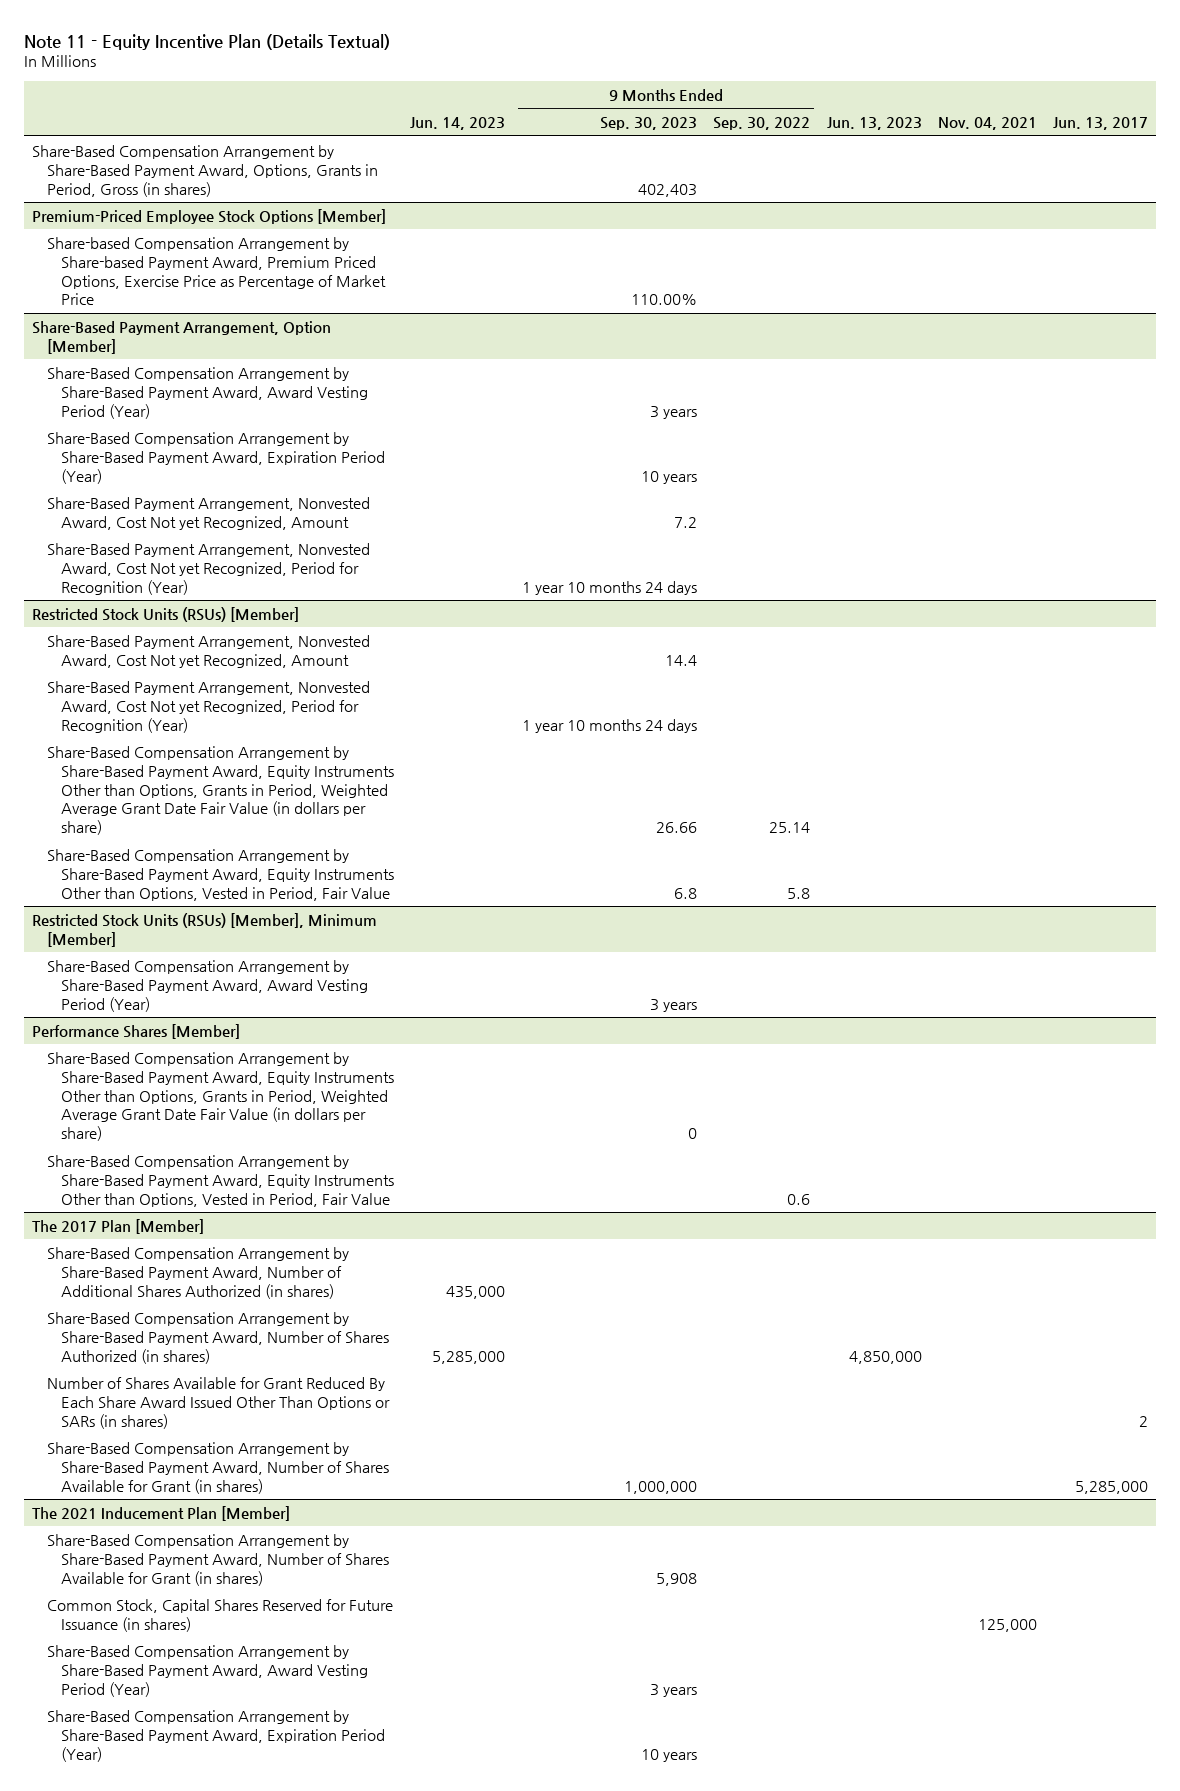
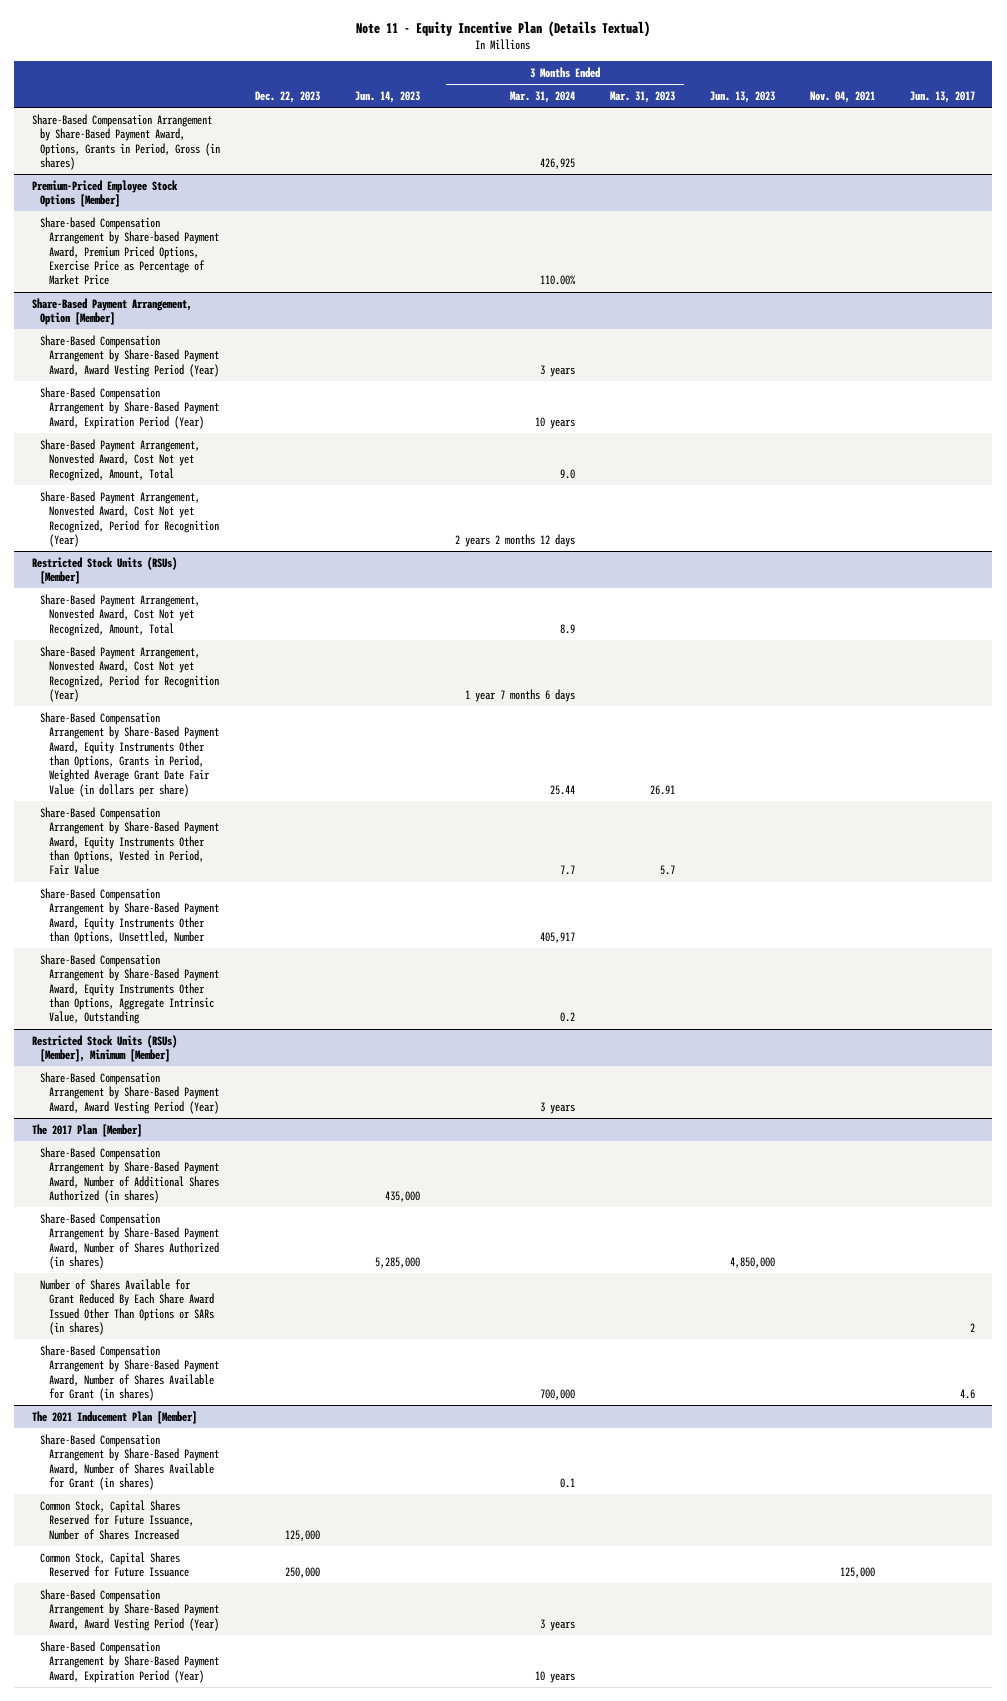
- | Jun. 14, 2023 | 9 Months Ended Sep. 30, 2023 | 9 Months Ended Sep. 30, 2022 | Jun. 13, 2023 | Nov. 04, 2021 | Jun. 13, 2017
+ | Dec. 22, 2023 | Jun. 14, 2023 | 3 Months Ended Mar. 31, 2024 | 3 Months Ended Mar. 31, 2023 | Jun. 13, 2023 | Nov. 04, 2021 | Jun. 13, 2017
@ Share-Based Payment Arrangement, Option [Member]
- Share-Based Payment Arrangement, Nonvested Award, Cost Not yet Recognized, Amount | | 7.2 | | | |
+ Share-Based Payment Arrangement, Nonvested Award, Cost Not yet Recognized, Amount, Total | | | 9.0 | | | |
@ Restricted Stock Units (RSUs) [Member]
- Share-Based Payment Arrangement, Nonvested Award, Cost Not yet Recognized, Amount | | 14.4 | | | |
+ Share-Based Payment Arrangement, Nonvested Award, Cost Not yet Recognized, Amount, Total | | | 8.9 | | | |
+ Share-Based Compensation Arrangement by Share-Based Payment Award, Equity Instruments Other than Options, Unsettled, Number | | | 405,917 | | | |
+ Share-Based Compensation Arrangement by Share-Based Payment Award, Equity Instruments Other than Options, Aggregate Intrinsic Value, Outstanding | | | 0.2 | | | |
- Performance Shares [Member]
- Share-Based Compensation Arrangement by Share-Based Payment Award, Equity Instruments Other than Options, Grants in Period, Weighted Average Grant Date Fair Value (in dollars per share) | | 0 | | | |
- Share-Based Compensation Arrangement by Share-Based Payment Award, Equity Instruments Other than Options, Vested in Period, Fair Value | | | 0.6 | | |
@ The 2017 Plan [Member]
- Share-Based Compensation Arrangement by Share-Based Payment Award, Number of Shares Available for Grant (in shares) | | 1,000,000 | | | | 5,285,000
+ Share-Based Compensation Arrangement by Share-Based Payment Award, Number of Shares Available for Grant (in shares) | | | 700,000 | | | | 4.6
@ The 2021 Inducement Plan [Member]
- Common Stock, Capital Shares Reserved for Future Issuance (in shares) | | | | | 125,000 |
+ Common Stock, Capital Shares Reserved for Future Issuance, Number of Shares Increased | 125,000 | | | | | |
+ Common Stock, Capital Shares Reserved for Future Issuance | 250,000 | | | | | 125,000 |

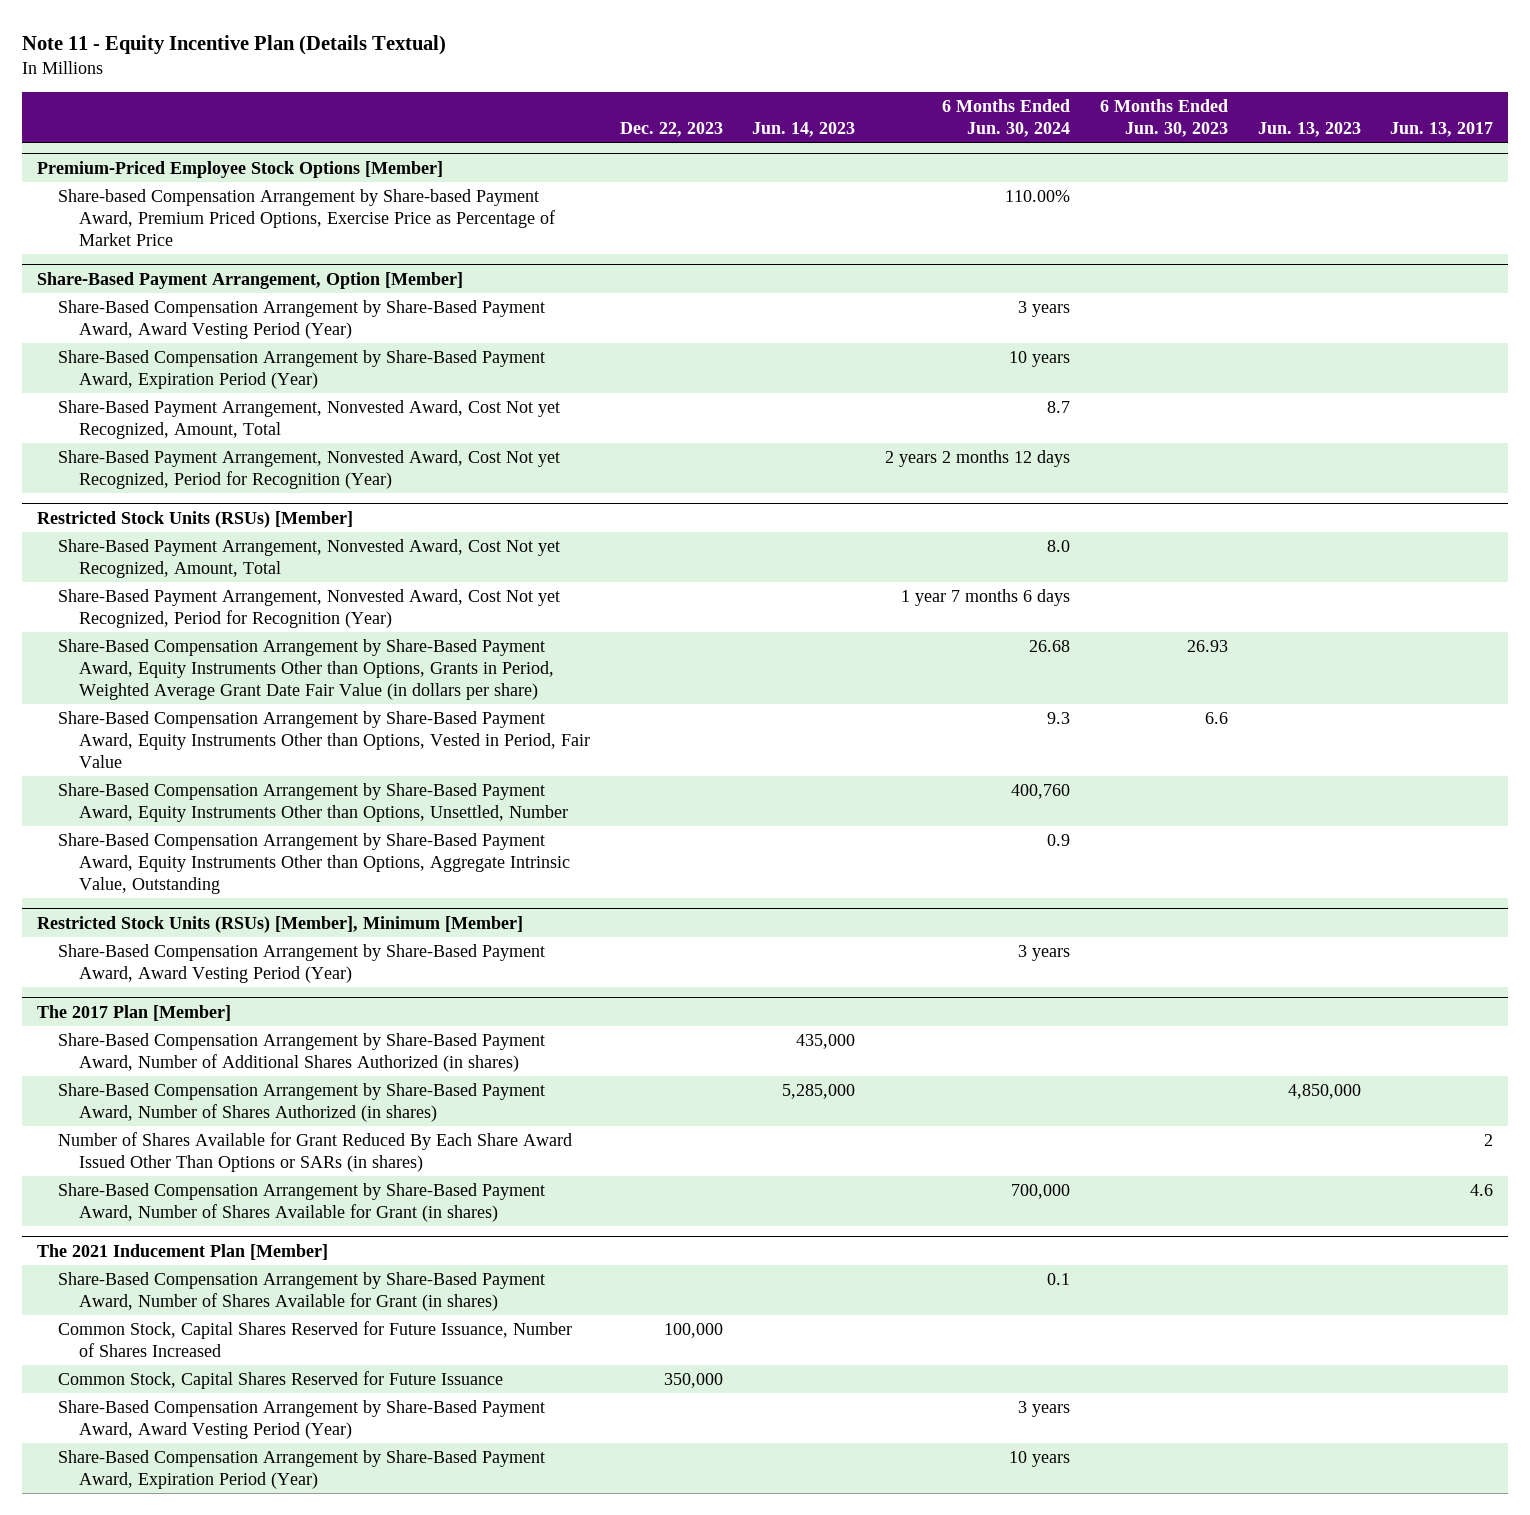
- | Dec. 22, 2023 | Jun. 14, 2023 | 3 Months Ended Mar. 31, 2024 | 3 Months Ended Mar. 31, 2023 | Jun. 13, 2023 | Nov. 04, 2021 | Jun. 13, 2017
+ | Dec. 22, 2023 | Jun. 14, 2023 | 6 Months Ended Jun. 30, 2024 | 6 Months Ended Jun. 30, 2023 | Jun. 13, 2023 | Jun. 13, 2017
- Share-Based Compensation Arrangement by Share-Based Payment Award, Options, Grants in Period, Gross (in shares) | | | 426,925 | | | |
@ The 2021 Inducement Plan [Member]
- Common Stock, Capital Shares Reserved for Future Issuance, Number of Shares Increased | 125,000 | | | | | |
- Common Stock, Capital Shares Reserved for Future Issuance | 250,000 | | | | | 125,000 |
+ Common Stock, Capital Shares Reserved for Future Issuance, Number of Shares Increased | 100,000 | | | | |
+ Common Stock, Capital Shares Reserved for Future Issuance | 350,000 | | | | |

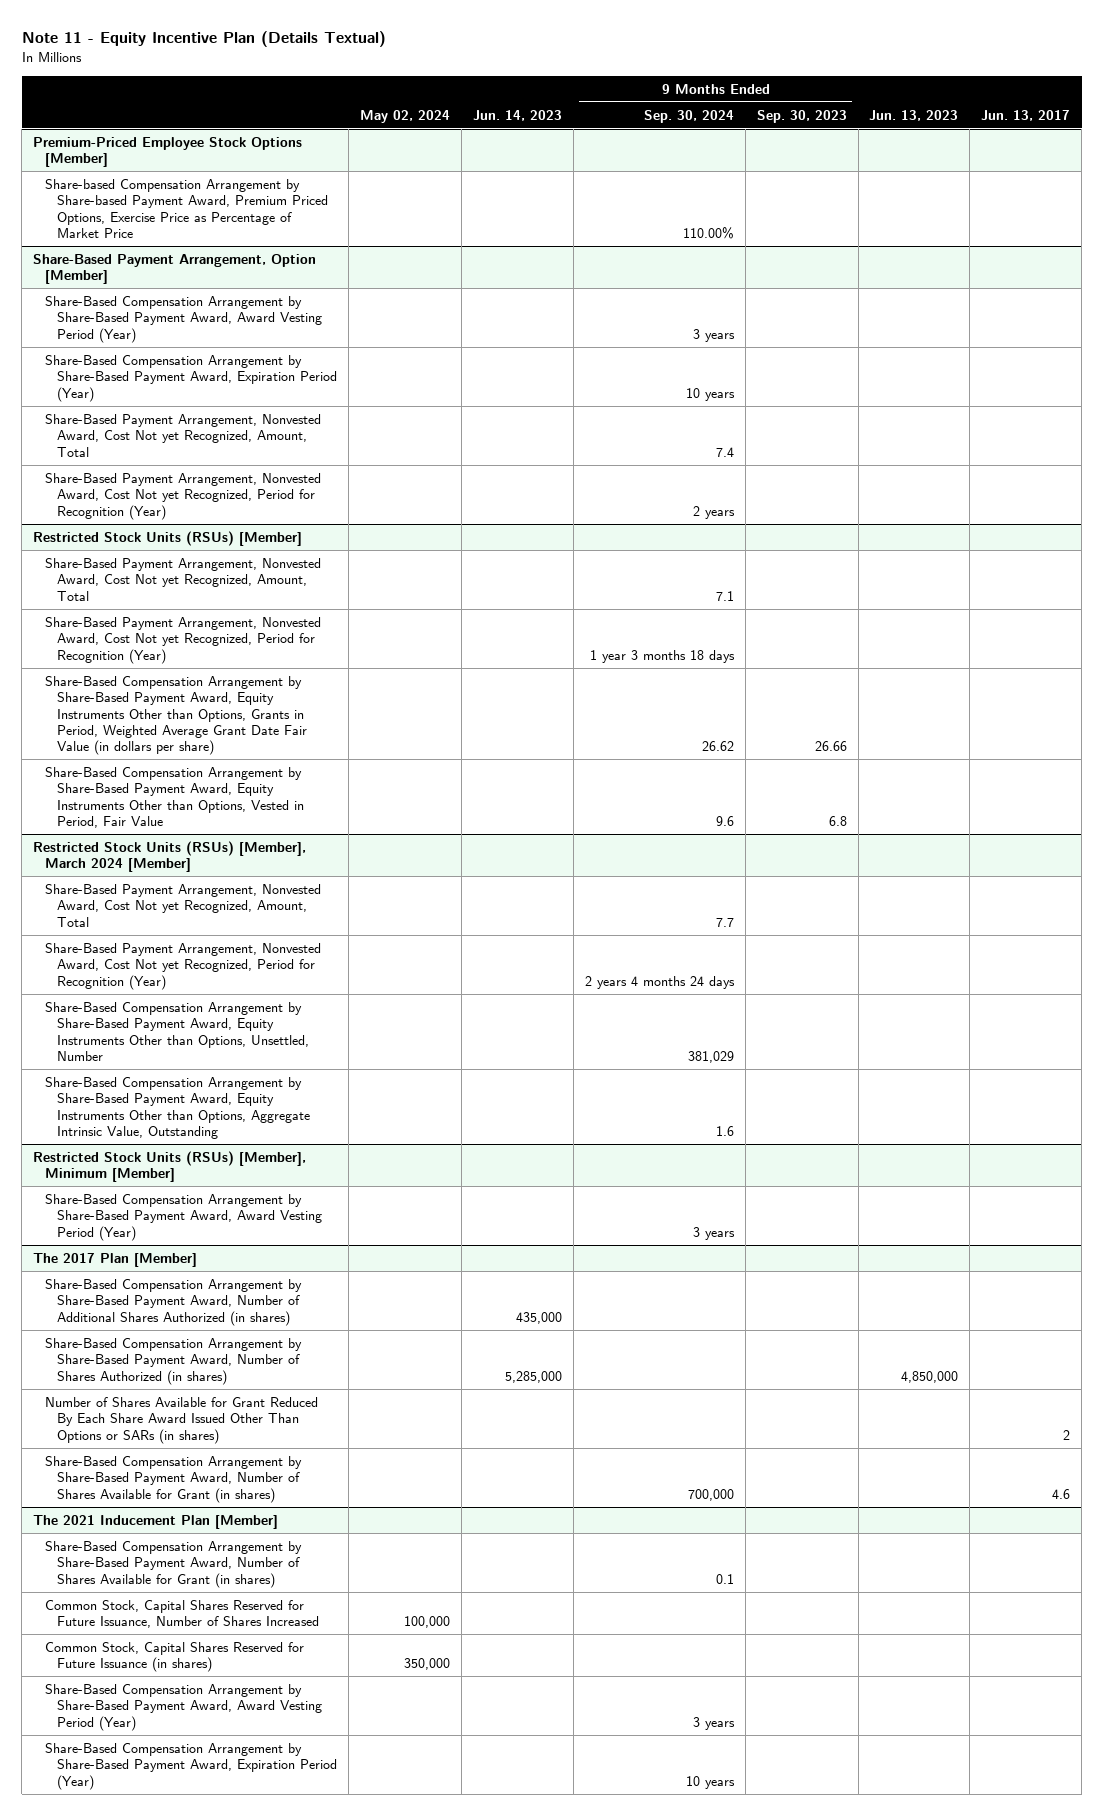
- | Dec. 22, 2023 | Jun. 14, 2023 | 6 Months Ended Jun. 30, 2024 | 6 Months Ended Jun. 30, 2023 | Jun. 13, 2023 | Jun. 13, 2017
+ | May 02, 2024 | Jun. 14, 2023 | 9 Months Ended Sep. 30, 2024 | 9 Months Ended Sep. 30, 2023 | Jun. 13, 2023 | Jun. 13, 2017
@ Restricted Stock Units (RSUs) [Member]
- Share-Based Compensation Arrangement by Share-Based Payment Award, Equity Instruments Other than Options, Unsettled, Number | | | 400,760 | | |
- Share-Based Compensation Arrangement by Share-Based Payment Award, Equity Instruments Other than Options, Aggregate Intrinsic Value, Outstanding | | | 0.9 | | |
+ Restricted Stock Units (RSUs) [Member], March 2024 [Member]
+ Share-Based Payment Arrangement, Nonvested Award, Cost Not yet Recognized, Amount, Total | | | 7.7 | | |
+ Share-Based Payment Arrangement, Nonvested Award, Cost Not yet Recognized, Period for Recognition (Year) | | | 2 years 4 months 24 days | | |
+ Share-Based Compensation Arrangement by Share-Based Payment Award, Equity Instruments Other than Options, Unsettled, Number | | | 381,029 | | |
+ Share-Based Compensation Arrangement by Share-Based Payment Award, Equity Instruments Other than Options, Aggregate Intrinsic Value, Outstanding | | | 1.6 | | |
@ The 2021 Inducement Plan [Member]
- Common Stock, Capital Shares Reserved for Future Issuance | 350,000 | | | | |
+ Common Stock, Capital Shares Reserved for Future Issuance (in shares) | 350,000 | | | | |

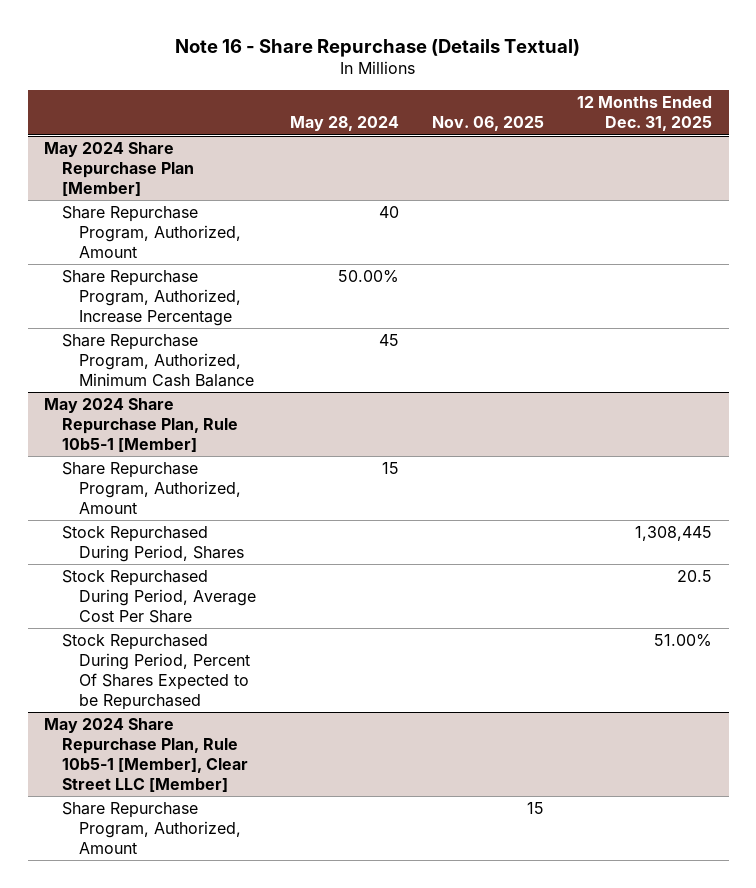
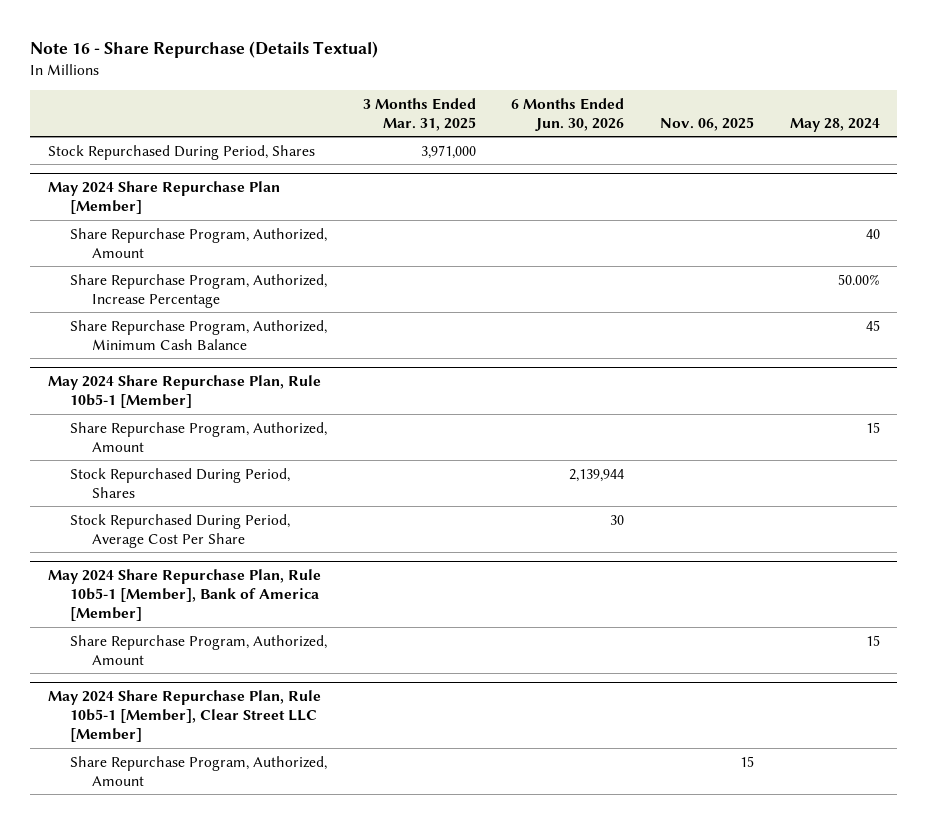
- | May 28, 2024 | Nov. 06, 2025 | 12 Months Ended Dec. 31, 2025
+ | 3 Months Ended Mar. 31, 2025 | 6 Months Ended Jun. 30, 2026 | Nov. 06, 2025 | May 28, 2024
+ Stock Repurchased During Period, Shares | 3,971,000 | | |
@ May 2024 Share Repurchase Plan, Rule 10b5-1 [Member]
- Stock Repurchased During Period, Percent Of Shares Expected to be Repurchased | | | 51.00%
+ May 2024 Share Repurchase Plan, Rule 10b5-1 [Member], Bank of America [Member]
+ Share Repurchase Program, Authorized, Amount | | | | 15

